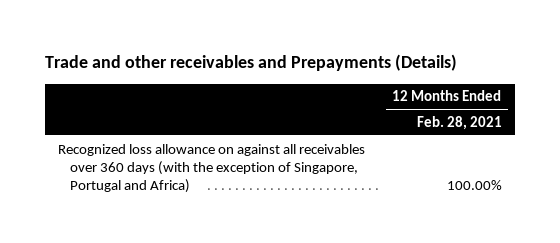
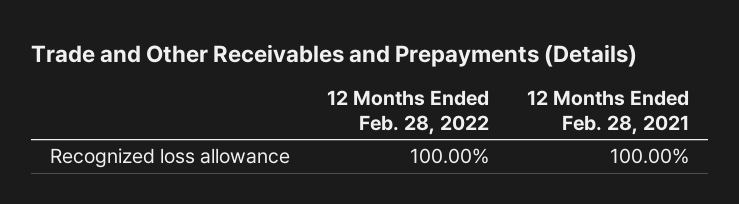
- Trade and other receivables and Prepayments (Details)
+ Trade and Other Receivables and Prepayments (Details)
- | 12 Months Ended Feb. 28, 2021
+ | 12 Months Ended Feb. 28, 2022 | 12 Months Ended Feb. 28, 2021
- Recognized loss allowance on against all receivables over 360 days (with the exception of Singapore, Portugal and Africa) | 100.00%
+ Recognized loss allowance | 100.00% | 100.00%

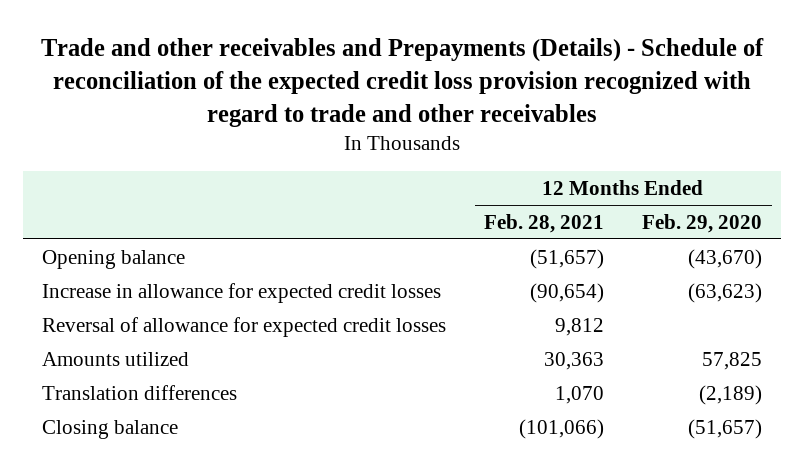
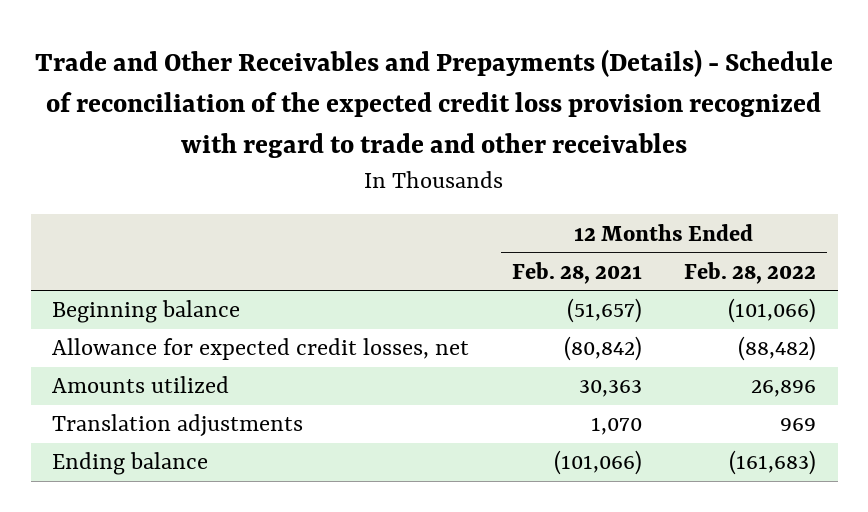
- Trade and other receivables and Prepayments (Details) - Schedule of reconciliation of the expected credit loss provision recognized with regard to trade and other receivables
+ Trade and Other Receivables and Prepayments (Details) - Schedule of reconciliation of the expected credit loss provision recognized with regard to trade and other receivables
- | 12 Months Ended Feb. 28, 2021 | 12 Months Ended Feb. 29, 2020
+ | 12 Months Ended Feb. 28, 2021 | 12 Months Ended Feb. 28, 2022
- Opening balance | (51,657) | (43,670)
- Increase in allowance for expected credit losses | (90,654) | (63,623)
- Reversal of allowance for expected credit losses | 9,812 |
+ Beginning balance | (51,657) | (101,066)
+ Allowance for expected credit losses, net | (80,842) | (88,482)
- Translation differences | 1,070 | (2,189)
- Closing balance | (101,066) | (51,657)
+ Translation adjustments | 1,070 | 969
+ Ending balance | (101,066) | (161,683)

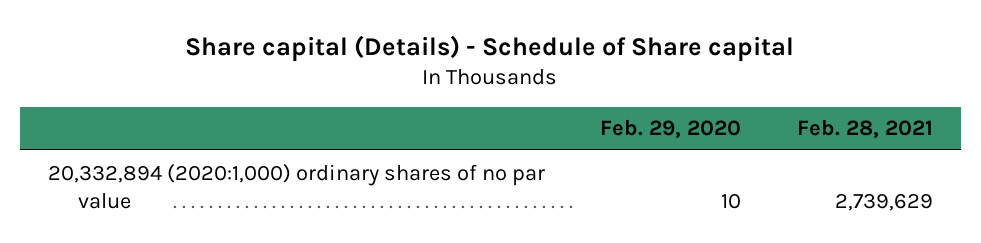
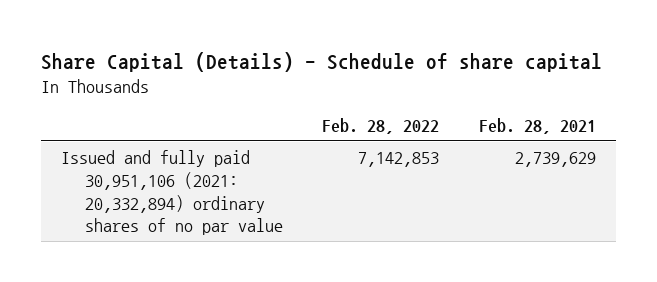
- Share capital (Details) - Schedule of Share capital
+ Share Capital (Details) - Schedule of share capital
- | Feb. 29, 2020 | Feb. 28, 2021
+ | Feb. 28, 2022 | Feb. 28, 2021
- 20,332,894 (2020:1,000) ordinary shares of no par value | 10 | 2,739,629
+ Issued and fully paid 30,951,106 (2021: 20,332,894) ordinary shares of no par value | 7,142,853 | 2,739,629

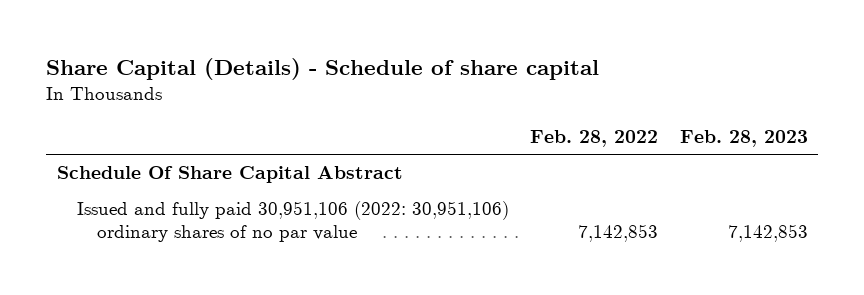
- | Feb. 28, 2022 | Feb. 28, 2021
+ | Feb. 28, 2022 | Feb. 28, 2023
- Issued and fully paid 30,951,106 (2021: 20,332,894) ordinary shares of no par value | 7,142,853 | 2,739,629
+ Schedule Of Share Capital Abstract
+ Issued and fully paid 30,951,106 (2022: 30,951,106) ordinary shares of no par value | 7,142,853 | 7,142,853

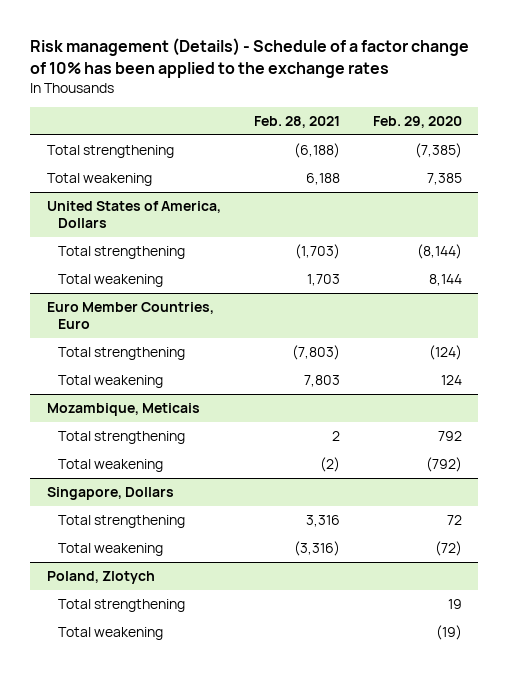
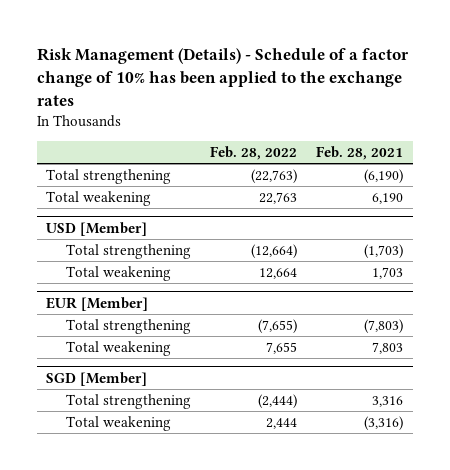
- Risk management (Details) - Schedule of a factor change of 10% has been applied to the exchange rates
+ Risk Management (Details) - Schedule of a factor change of 10% has been applied to the exchange rates
- | Feb. 28, 2021 | Feb. 29, 2020
+ | Feb. 28, 2022 | Feb. 28, 2021
- Total strengthening | (6,188) | (7,385)
- Total weakening | 6,188 | 7,385
- United States of America, Dollars
+ Total strengthening | (22,763) | (6,190)
+ Total weakening | 22,763 | 6,190
+ USD [Member]
- Euro Member Countries, Euro
+ EUR [Member]
- Mozambique, Meticais
- Total strengthening | 2 | 792
- Total weakening | (2) | (792)
- Singapore, Dollars
+ SGD [Member]
- Poland, Zlotych
- Total strengthening | | 19
- Total weakening | | (19)

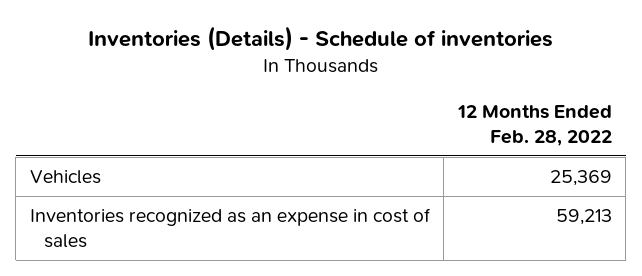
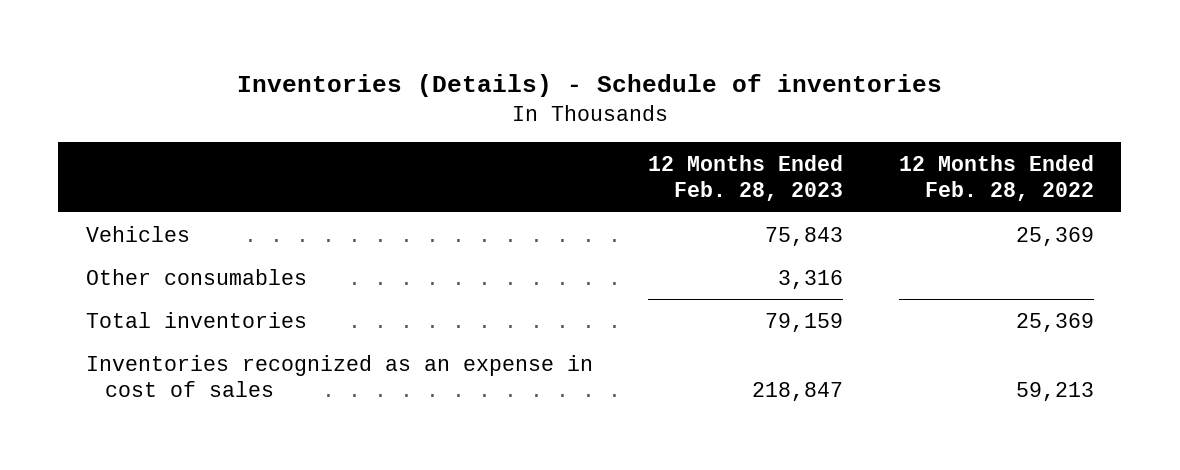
- | 12 Months Ended Feb. 28, 2022
+ | 12 Months Ended Feb. 28, 2023 | 12 Months Ended Feb. 28, 2022
+ Other consumables | 3,316 |
+ Total inventories | 79,159 | 25,369

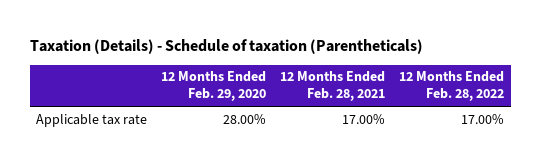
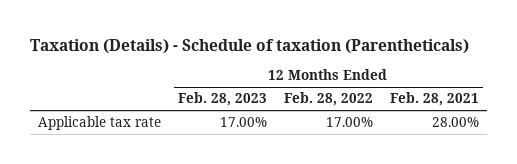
- | 12 Months Ended Feb. 29, 2020 | 12 Months Ended Feb. 28, 2021 | 12 Months Ended Feb. 28, 2022
+ | 12 Months Ended Feb. 28, 2023 | 12 Months Ended Feb. 28, 2022 | 12 Months Ended Feb. 28, 2021
- Applicable tax rate | 28.00% | 17.00% | 17.00%
+ Applicable tax rate | 17.00% | 17.00% | 28.00%

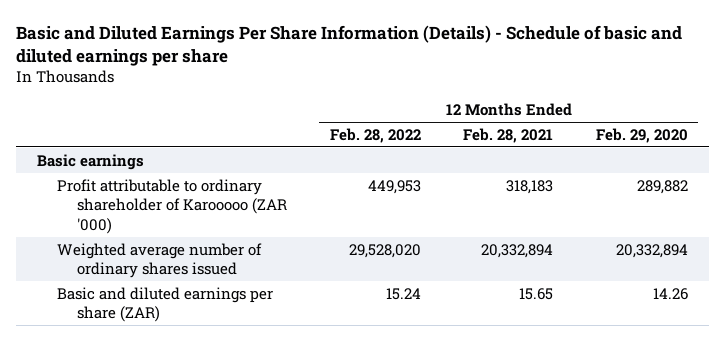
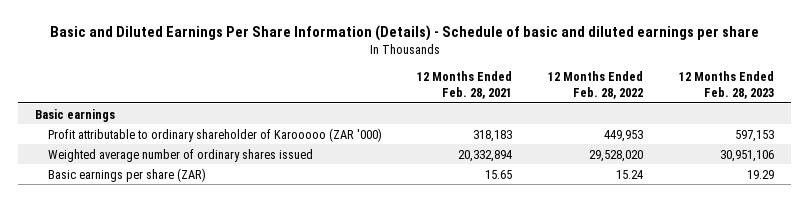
- | 12 Months Ended Feb. 28, 2022 | 12 Months Ended Feb. 28, 2021 | 12 Months Ended Feb. 29, 2020
+ | 12 Months Ended Feb. 28, 2021 | 12 Months Ended Feb. 28, 2022 | 12 Months Ended Feb. 28, 2023
- Basic and diluted earnings per share (ZAR) | 15.24 | 15.65 | 14.26
+ Basic earnings per share (ZAR) | 15.65 | 15.24 | 19.29

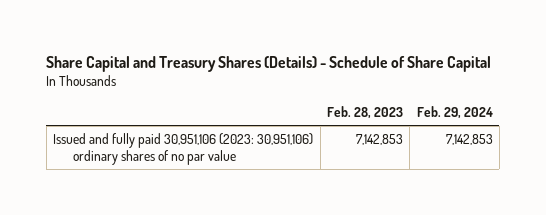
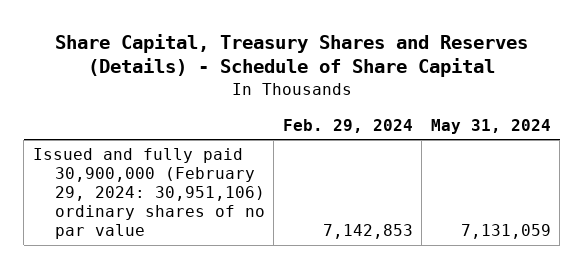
- Share Capital and Treasury Shares (Details) - Schedule of Share Capital
+ Share Capital, Treasury Shares and Reserves (Details) - Schedule of Share Capital
- | Feb. 28, 2023 | Feb. 29, 2024
+ | Feb. 29, 2024 | May 31, 2024
- Issued and fully paid 30,951,106 (2023: 30,951,106) ordinary shares of no par value | 7,142,853 | 7,142,853
+ Issued and fully paid 30,900,000 (February 29, 2024: 30,951,106) ordinary shares of no par value | 7,142,853 | 7,131,059

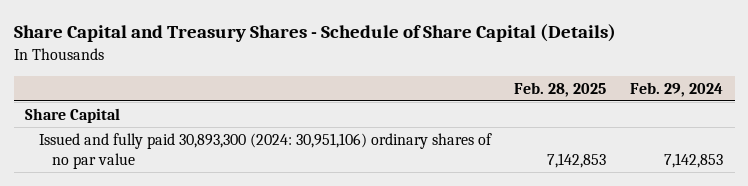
- Share Capital, Treasury Shares and Reserves (Details) - Schedule of Share Capital
+ Share Capital and Treasury Shares - Schedule of Share Capital (Details)
- | Feb. 29, 2024 | May 31, 2024
+ | Feb. 28, 2025 | Feb. 29, 2024
- Issued and fully paid 30,900,000 (February 29, 2024: 30,951,106) ordinary shares of no par value | 7,142,853 | 7,131,059
+ Share Capital
+ Issued and fully paid 30,893,300 (2024: 30,951,106) ordinary shares of no par value | 7,142,853 | 7,142,853

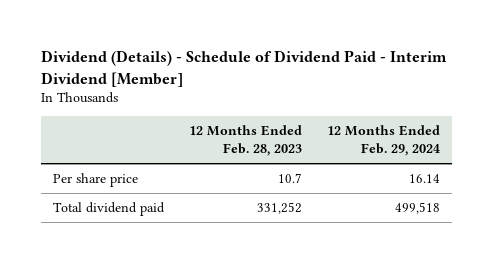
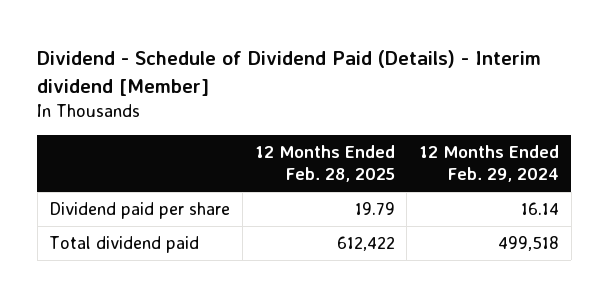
- Dividend (Details) - Schedule of Dividend Paid - Interim Dividend [Member]
+ Dividend - Schedule of Dividend Paid (Details) - Interim dividend [Member]
- | 12 Months Ended Feb. 28, 2023 | 12 Months Ended Feb. 29, 2024
+ | 12 Months Ended Feb. 28, 2025 | 12 Months Ended Feb. 29, 2024
- Per share price | 10.7 | 16.14
+ Dividend paid per share | 19.79 | 16.14

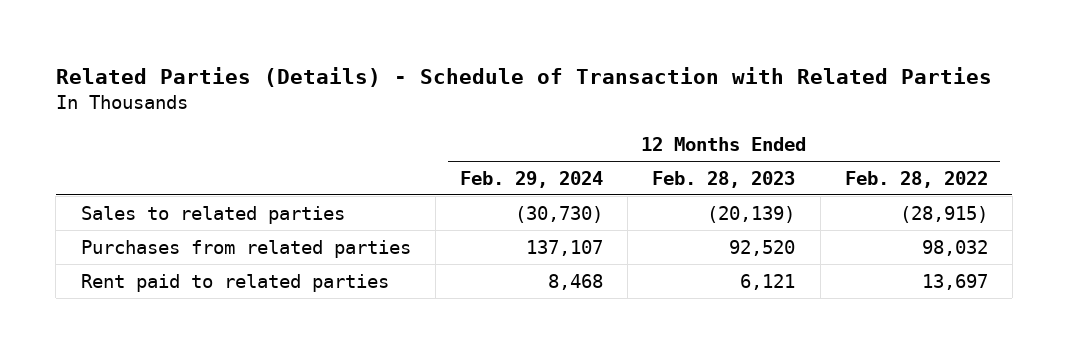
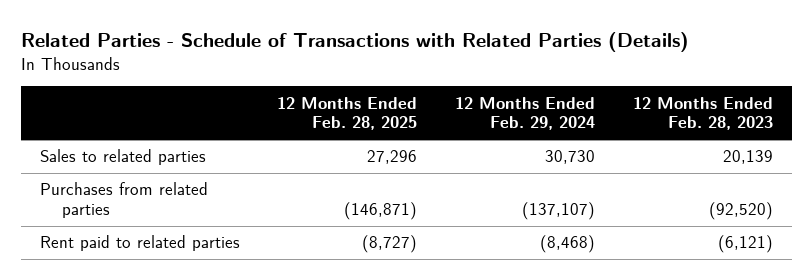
- Related Parties (Details) - Schedule of Transaction with Related Parties
+ Related Parties - Schedule of Transactions with Related Parties (Details)
- | 12 Months Ended Feb. 29, 2024 | 12 Months Ended Feb. 28, 2023 | 12 Months Ended Feb. 28, 2022
+ | 12 Months Ended Feb. 28, 2025 | 12 Months Ended Feb. 29, 2024 | 12 Months Ended Feb. 28, 2023
- Sales to related parties | (30,730) | (20,139) | (28,915)
- Purchases from related parties | 137,107 | 92,520 | 98,032
- Rent paid to related parties | 8,468 | 6,121 | 13,697
+ Sales to related parties | 27,296 | 30,730 | 20,139
+ Purchases from related parties | (146,871) | (137,107) | (92,520)
+ Rent paid to related parties | (8,727) | (8,468) | (6,121)

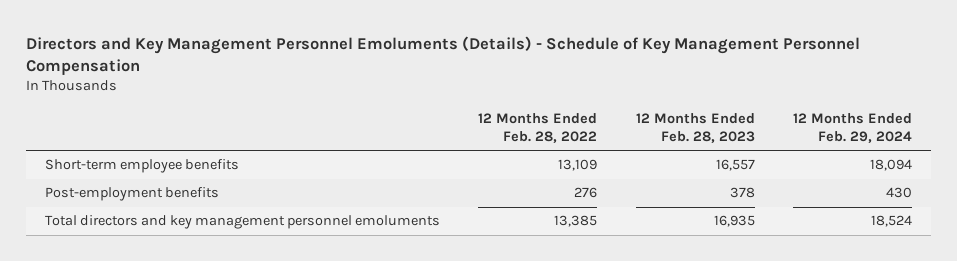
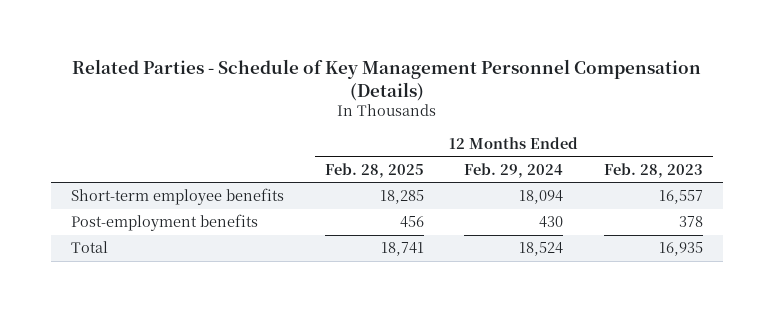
- Directors and Key Management Personnel Emoluments (Details) - Schedule of Key Management Personnel Compensation
+ Related Parties - Schedule of Key Management Personnel Compensation (Details)
- | 12 Months Ended Feb. 28, 2022 | 12 Months Ended Feb. 28, 2023 | 12 Months Ended Feb. 29, 2024
+ | 12 Months Ended Feb. 28, 2025 | 12 Months Ended Feb. 29, 2024 | 12 Months Ended Feb. 28, 2023
- Total directors and key management personnel emoluments | 13,385 | 16,935 | 18,524
+ Total | 18,741 | 18,524 | 16,935

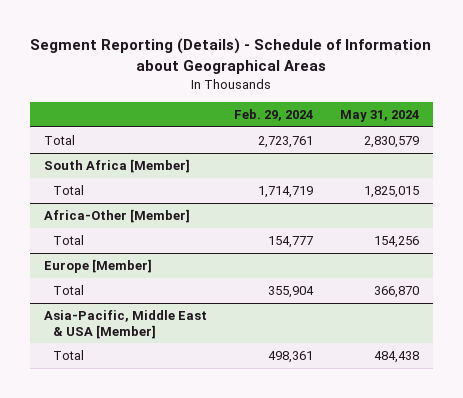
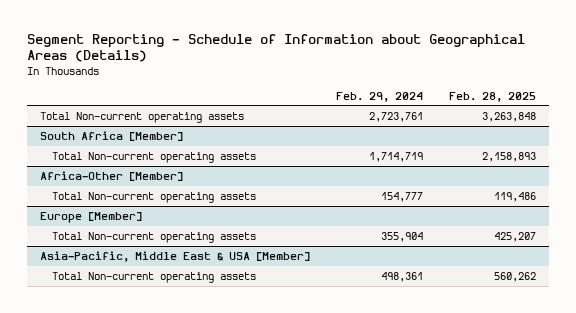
- Segment Reporting (Details) - Schedule of Information about Geographical Areas
+ Segment Reporting - Schedule of Information about Geographical Areas (Details)
- | Feb. 29, 2024 | May 31, 2024
+ | Feb. 29, 2024 | Feb. 28, 2025
- Total | 2,723,761 | 2,830,579
+ Total Non-current operating assets | 2,723,761 | 3,263,848
@ South Africa [Member]
- Total | 1,714,719 | 1,825,015
+ Total Non-current operating assets | 1,714,719 | 2,158,893
@ Africa-Other [Member]
- Total | 154,777 | 154,256
+ Total Non-current operating assets | 154,777 | 119,486
@ Europe [Member]
- Total | 355,904 | 366,870
+ Total Non-current operating assets | 355,904 | 425,207
@ Asia-Pacific, Middle East & USA [Member]
- Total | 498,361 | 484,438
+ Total Non-current operating assets | 498,361 | 560,262

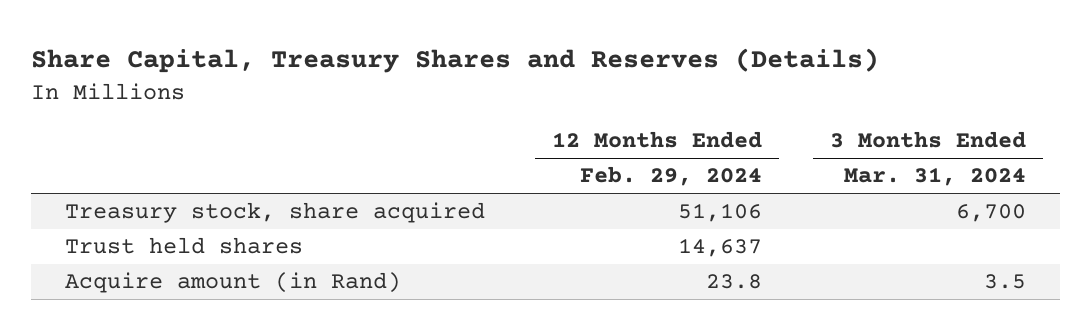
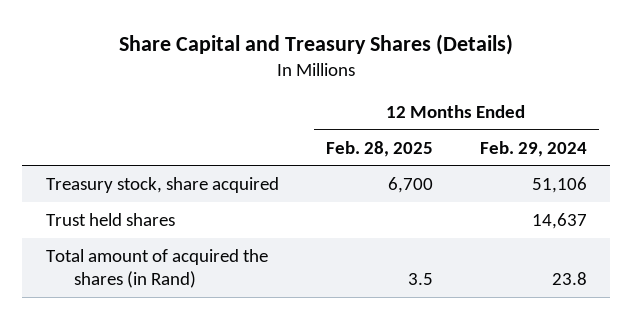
- Share Capital, Treasury Shares and Reserves (Details)
+ Share Capital and Treasury Shares (Details)
- | 12 Months Ended Feb. 29, 2024 | 3 Months Ended Mar. 31, 2024
+ | 12 Months Ended Feb. 28, 2025 | 12 Months Ended Feb. 29, 2024
- Acquire amount (in Rand) | 23.8 | 3.5
+ Total amount of acquired the shares (in Rand) | 3.5 | 23.8

